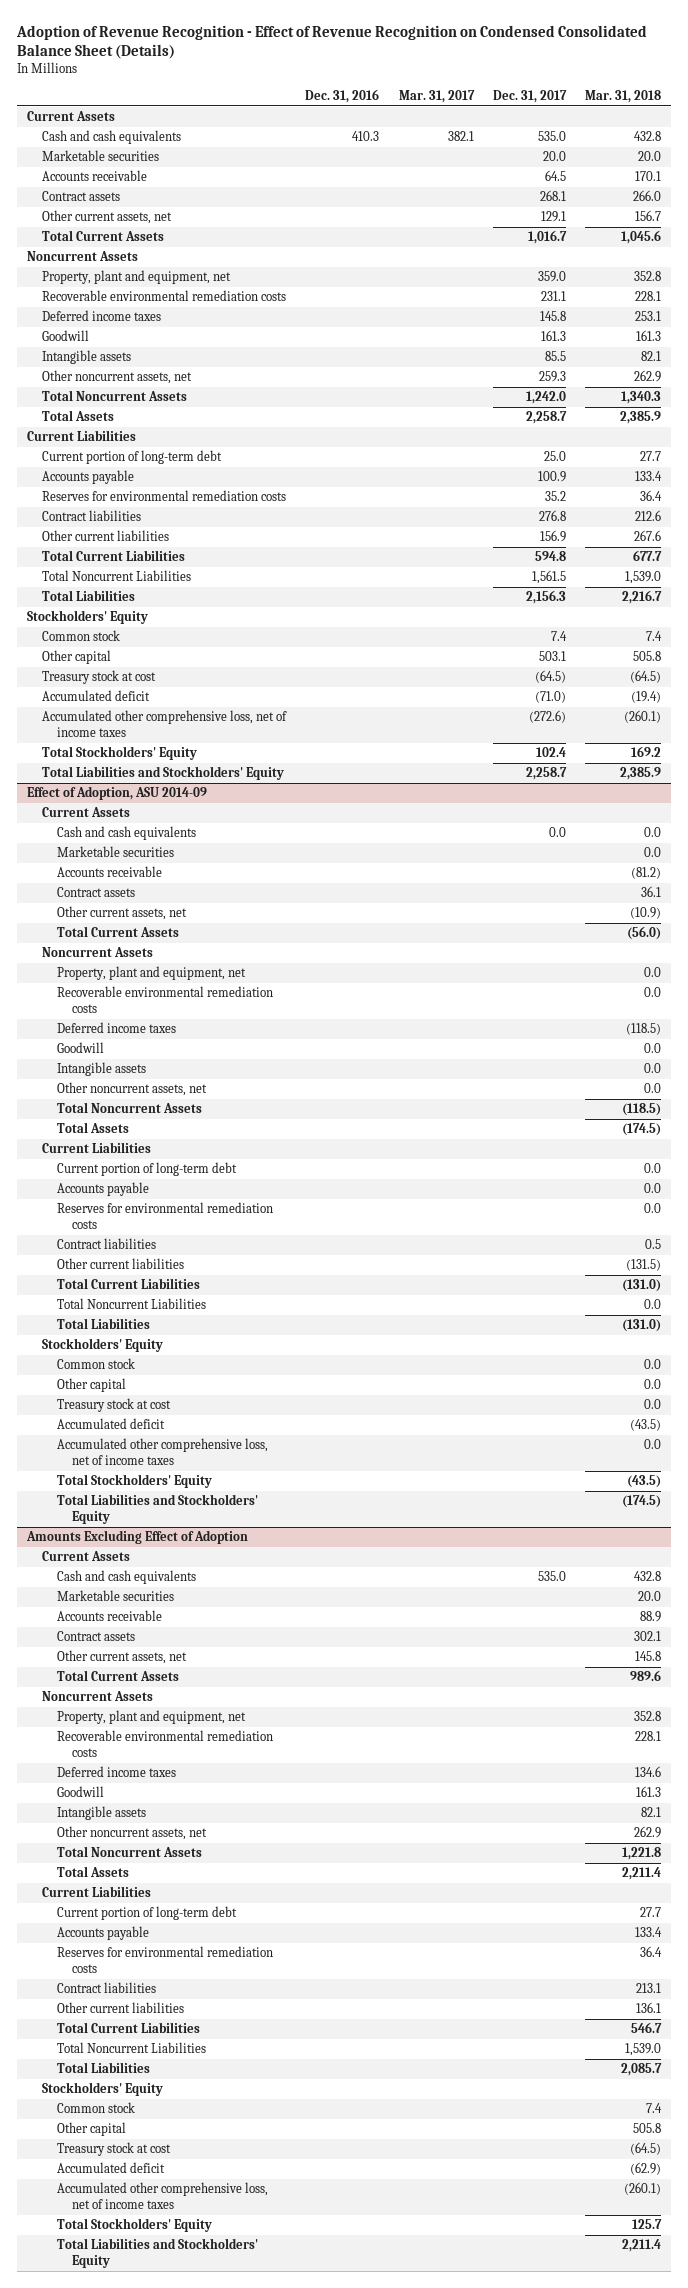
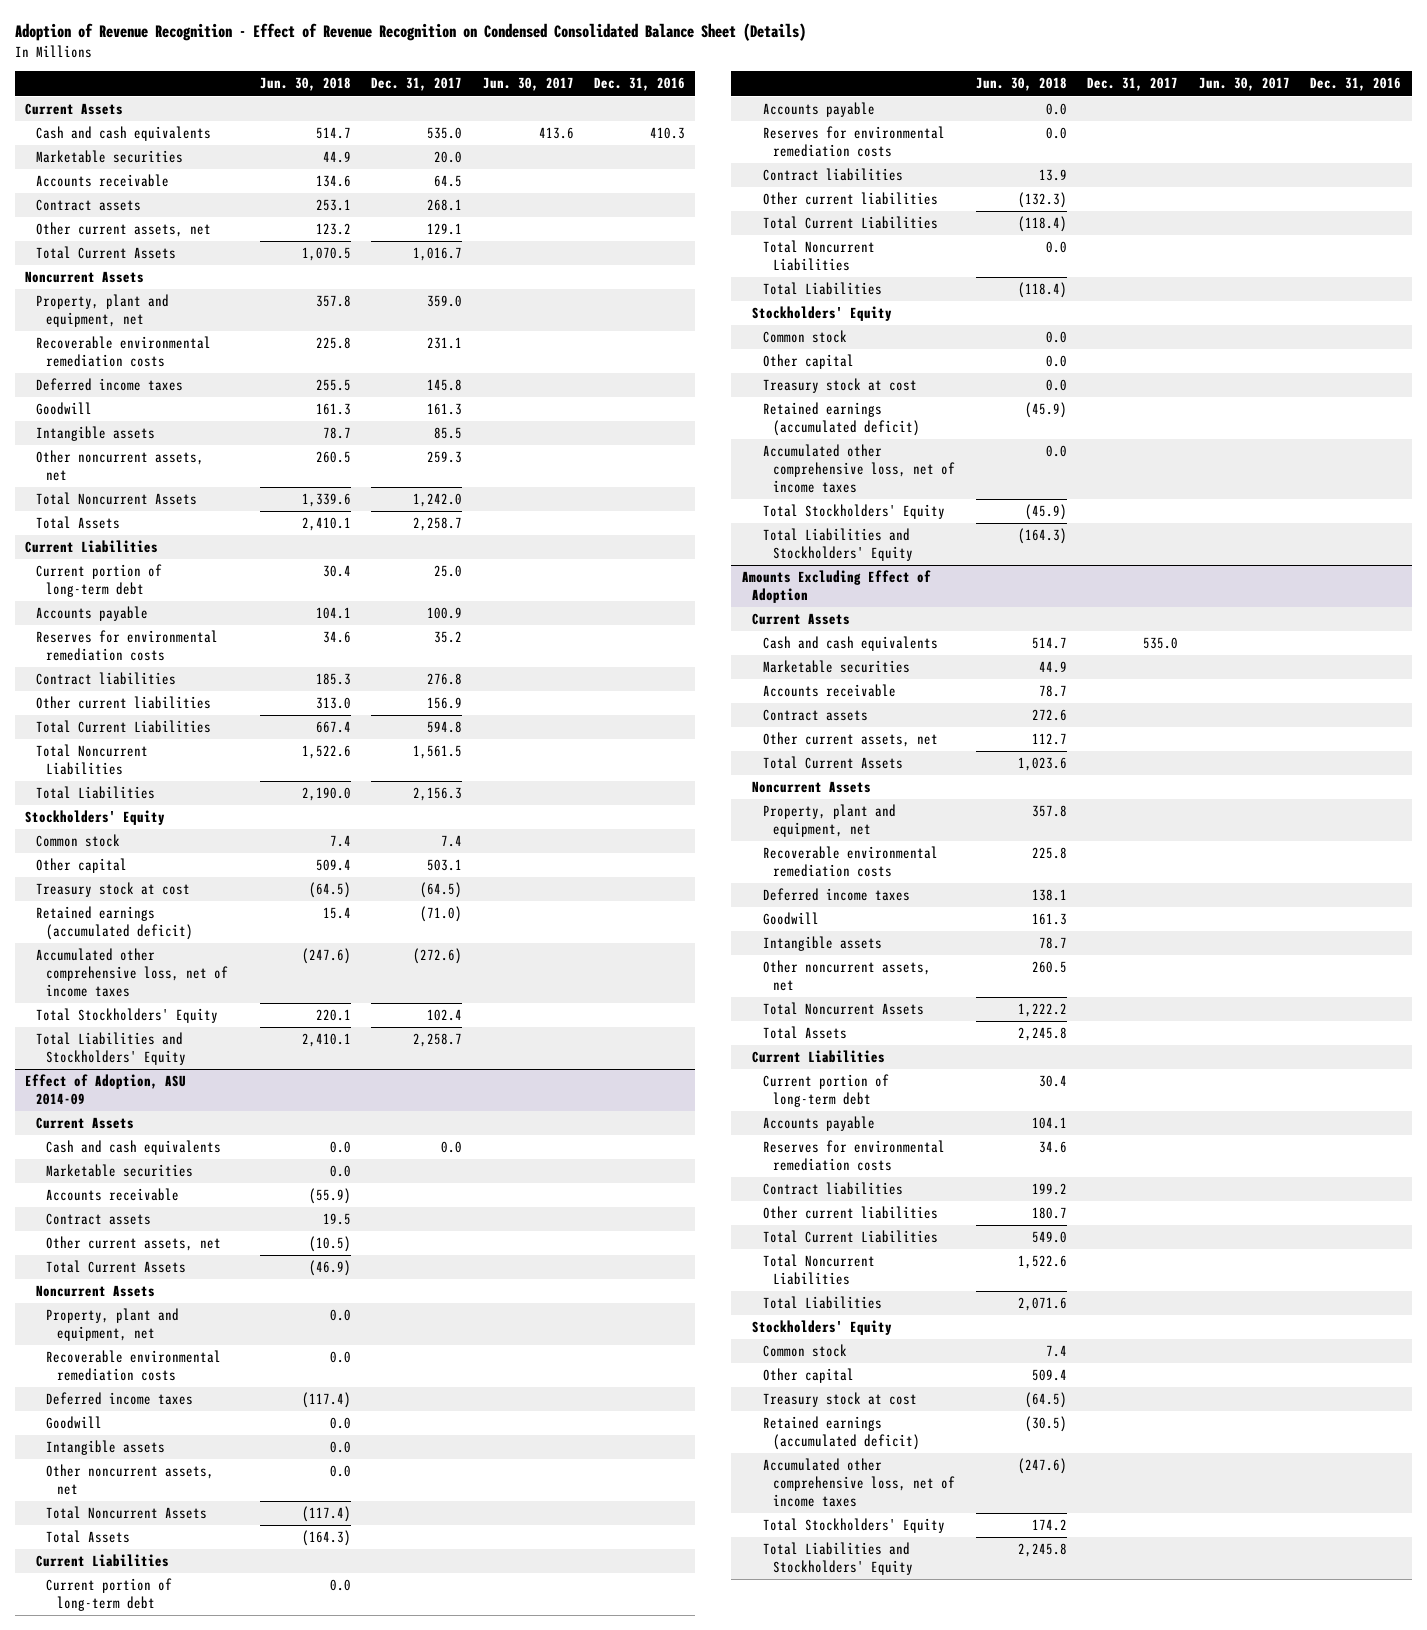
- | Dec. 31, 2016 | Mar. 31, 2017 | Dec. 31, 2017 | Mar. 31, 2018
+ | Jun. 30, 2018 | Dec. 31, 2017 | Jun. 30, 2017 | Dec. 31, 2016
- Accumulated deficit | | | (71.0) | (19.4)
+ Retained earnings (accumulated deficit) | 15.4 | (71.0) | |
@ Effect of Adoption, ASU 2014-09
- Accumulated deficit | | | | (43.5)
+ Retained earnings (accumulated deficit) | (45.9) | | |
@ Amounts Excluding Effect of Adoption
- Accumulated deficit | | | | (62.9)
+ Retained earnings (accumulated deficit) | (30.5) | | |

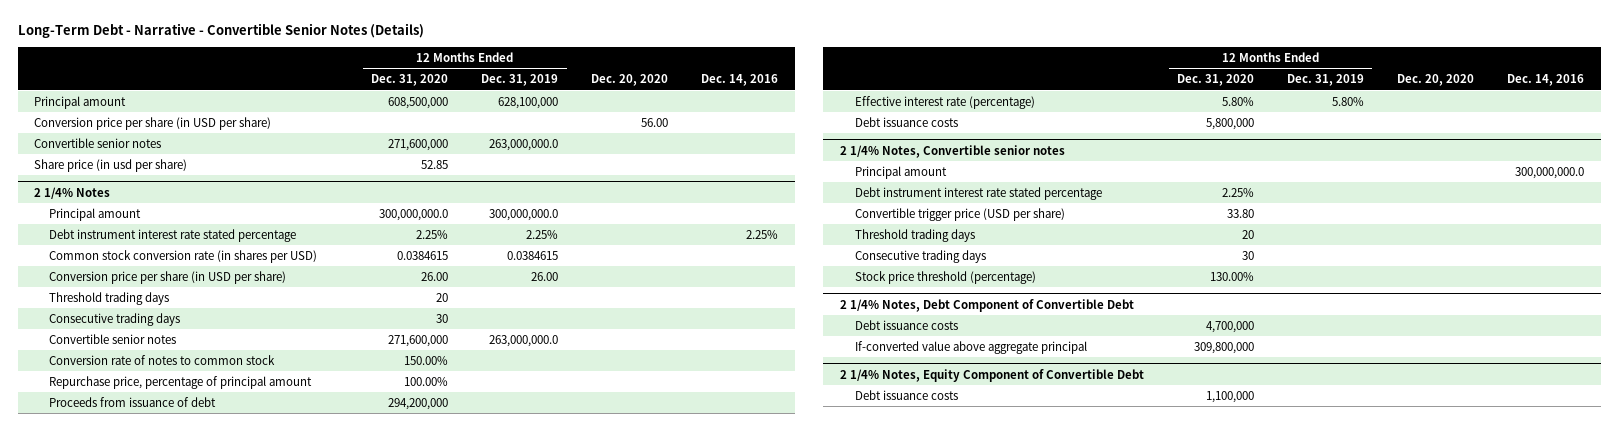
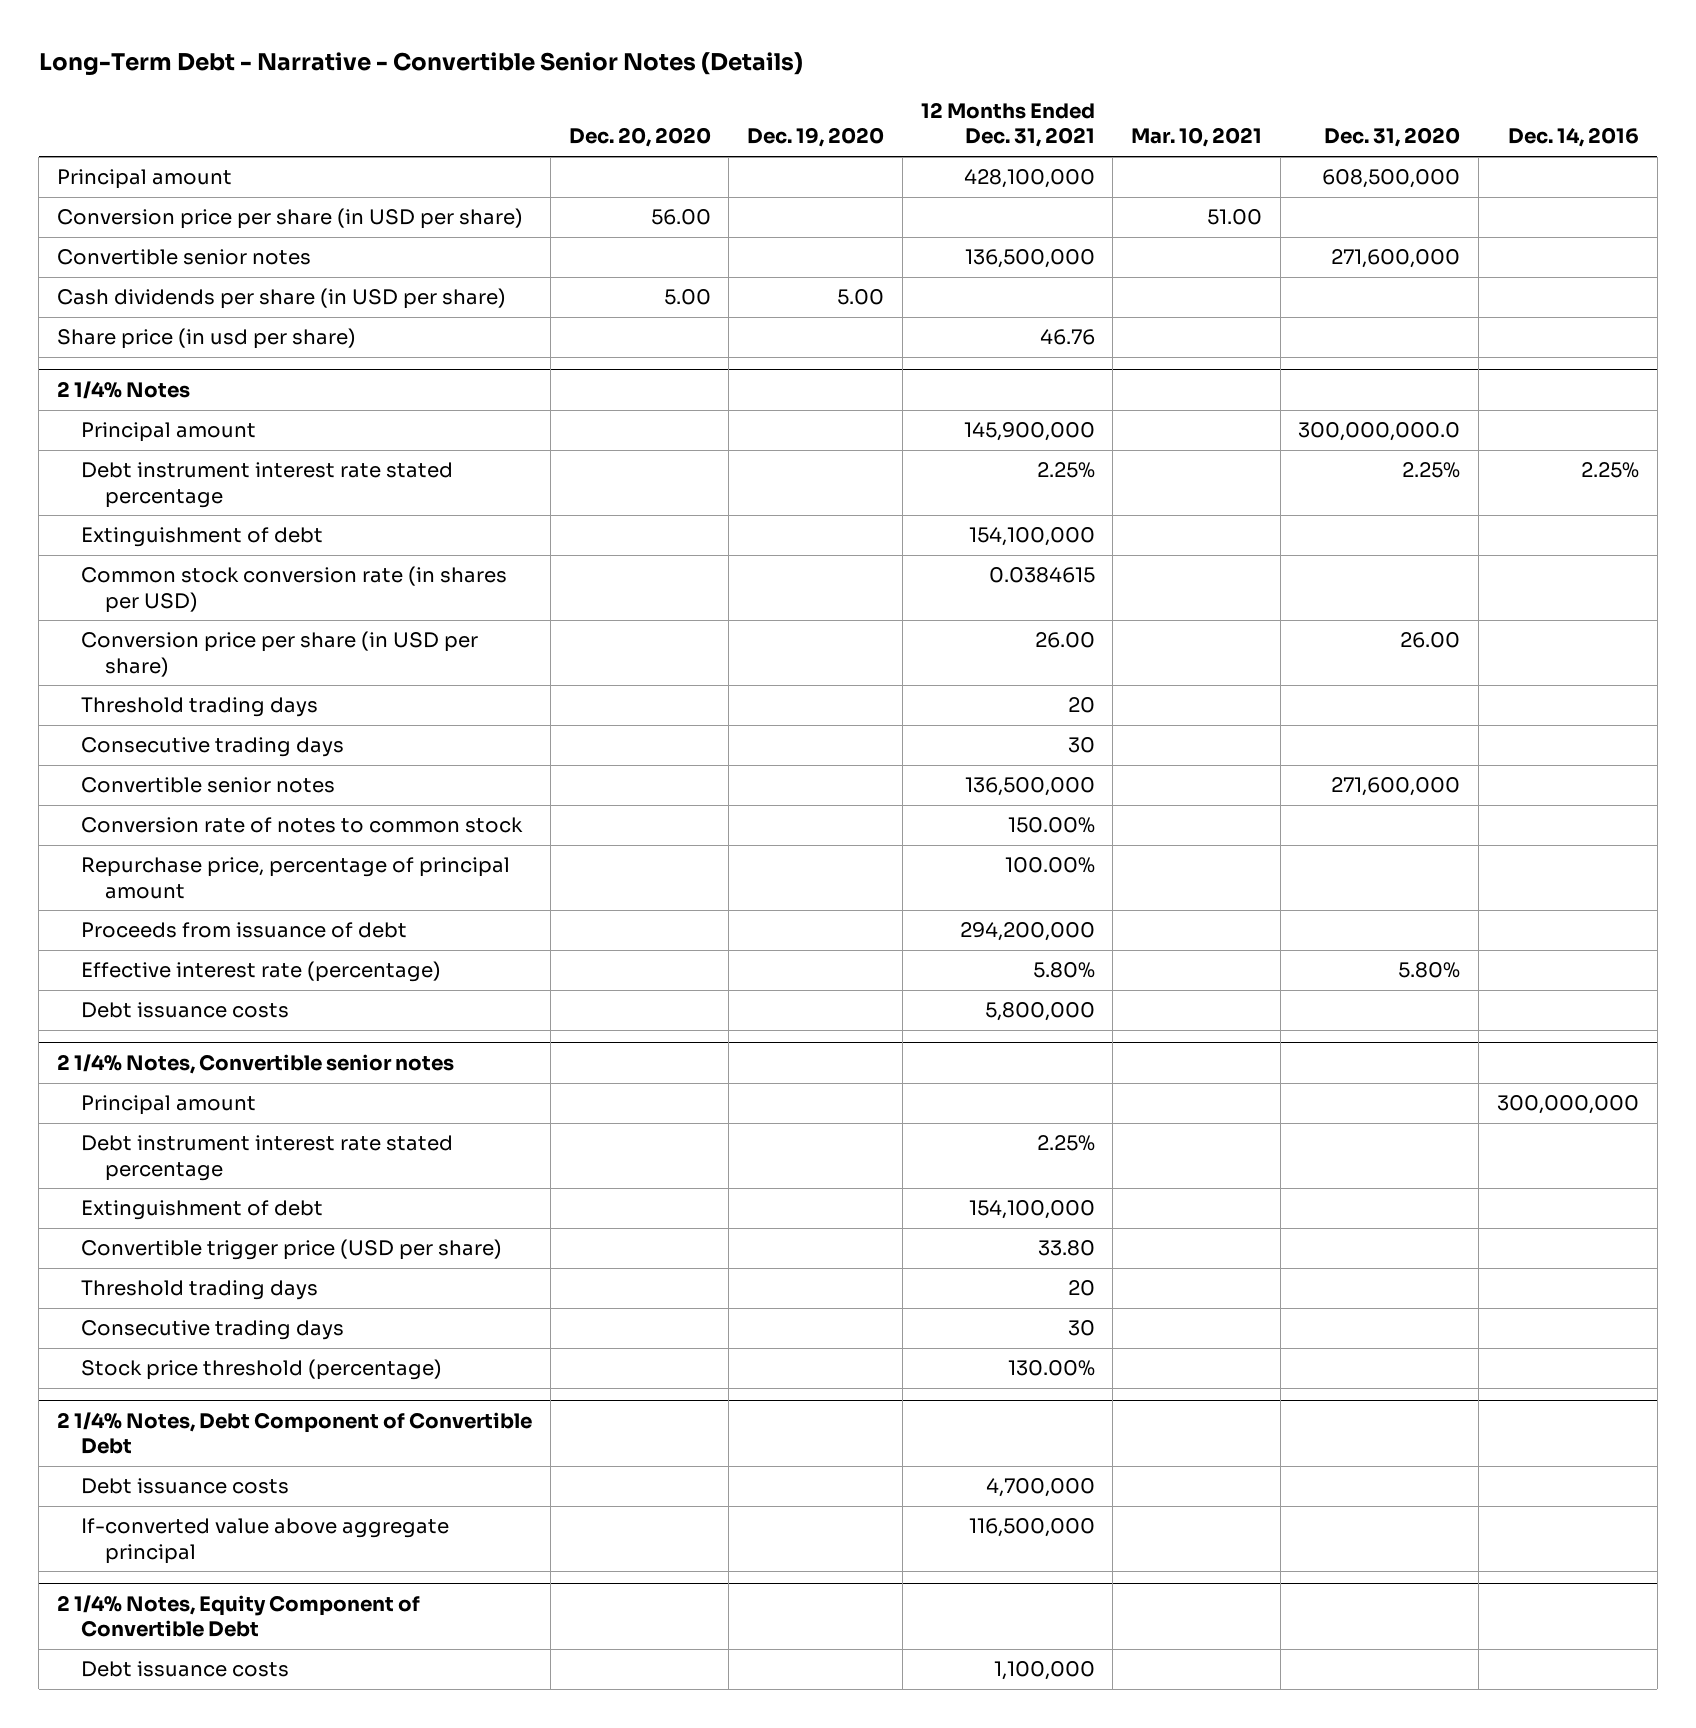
- | 12 Months Ended Dec. 31, 2020 | 12 Months Ended Dec. 31, 2019 | Dec. 20, 2020 | Dec. 14, 2016
+ | Dec. 20, 2020 | Dec. 19, 2020 | 12 Months Ended Dec. 31, 2021 | Mar. 10, 2021 | Dec. 31, 2020 | Dec. 14, 2016
+ Cash dividends per share (in USD per share) | 5.00 | 5.00 | | | |
@ 2 1/4% Notes
+ Extinguishment of debt | | | 154,100,000 | | |
@ 2 1/4% Notes, Convertible senior notes
- Principal amount | | | | 300,000,000.0
+ Principal amount | | | | | | 300,000,000
+ Extinguishment of debt | | | 154,100,000 | | |

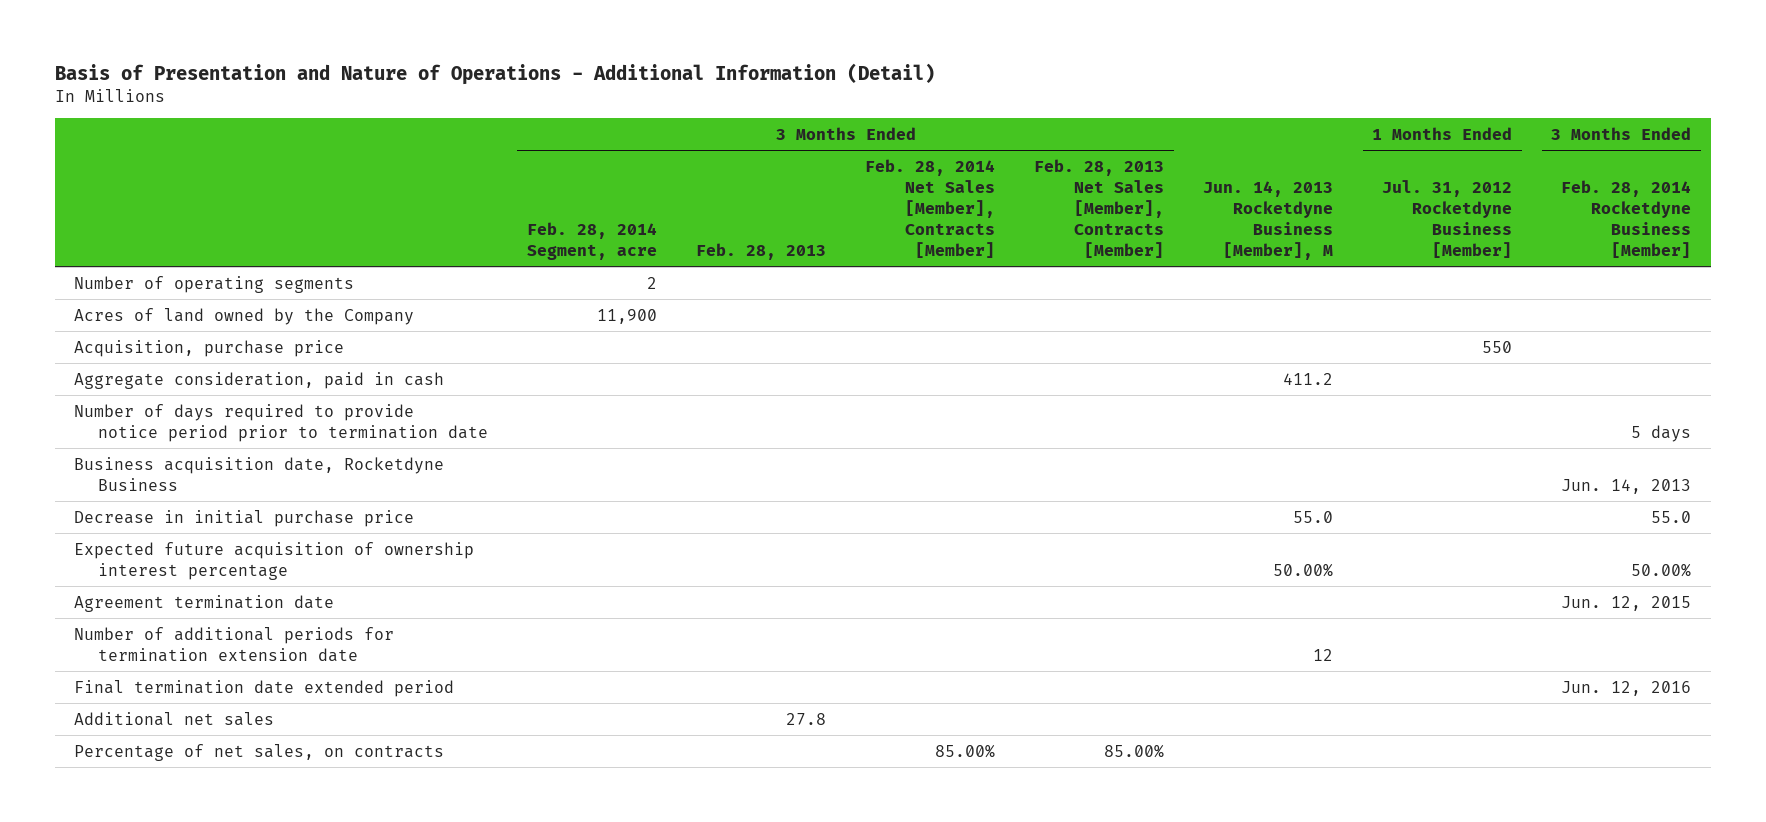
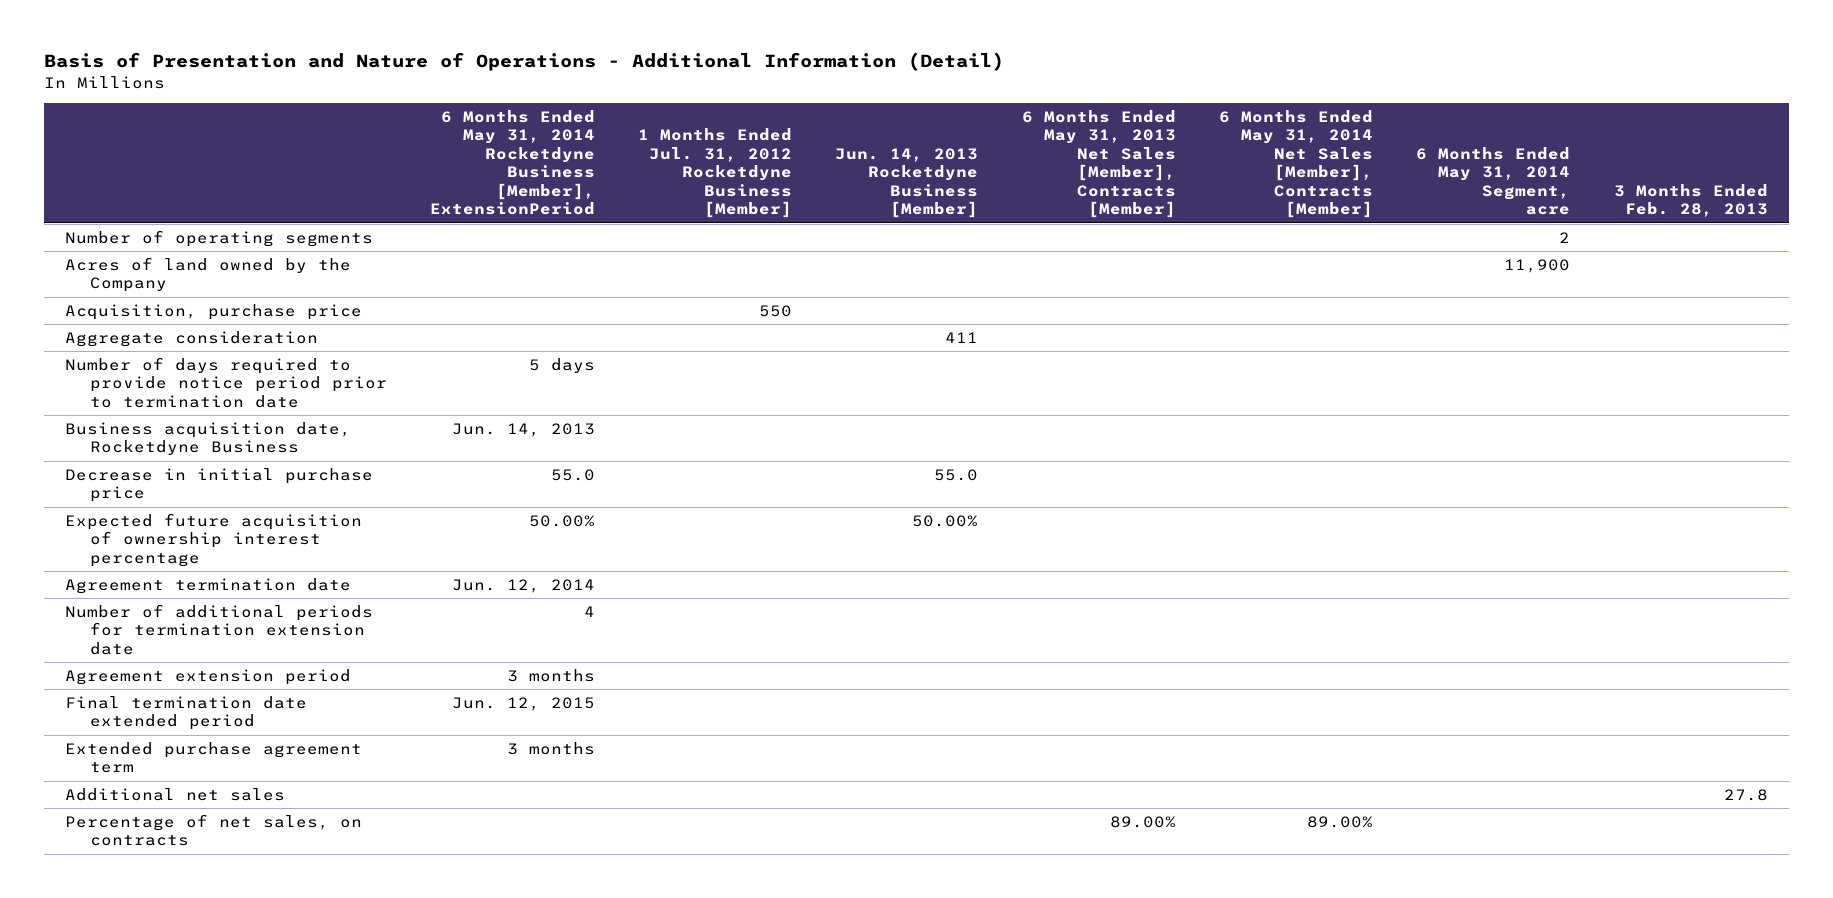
- | 3 Months Ended Feb. 28, 2014 Segment, acre | 3 Months Ended Feb. 28, 2013 | 3 Months Ended Feb. 28, 2014 Net Sales [Member], Contracts [Member] | 3 Months Ended Feb. 28, 2013 Net Sales [Member], Contracts [Member] | Jun. 14, 2013 Rocketdyne Business [Member], M | 1 Months Ended Jul. 31, 2012 Rocketdyne Business [Member] | 3 Months Ended Feb. 28, 2014 Rocketdyne Business [Member]
+ | 6 Months Ended May 31, 2014 Rocketdyne Business [Member], ExtensionPeriod | 1 Months Ended Jul. 31, 2012 Rocketdyne Business [Member] | Jun. 14, 2013 Rocketdyne Business [Member] | 6 Months Ended May 31, 2013 Net Sales [Member], Contracts [Member] | 6 Months Ended May 31, 2014 Net Sales [Member], Contracts [Member] | 6 Months Ended May 31, 2014 Segment, acre | 3 Months Ended Feb. 28, 2013
- Aggregate consideration, paid in cash | | | | | 411.2 | |
+ Aggregate consideration | | | 411 | | | |
+ Agreement extension period | 3 months | | | | | |
+ Extended purchase agreement term | 3 months | | | | | |

